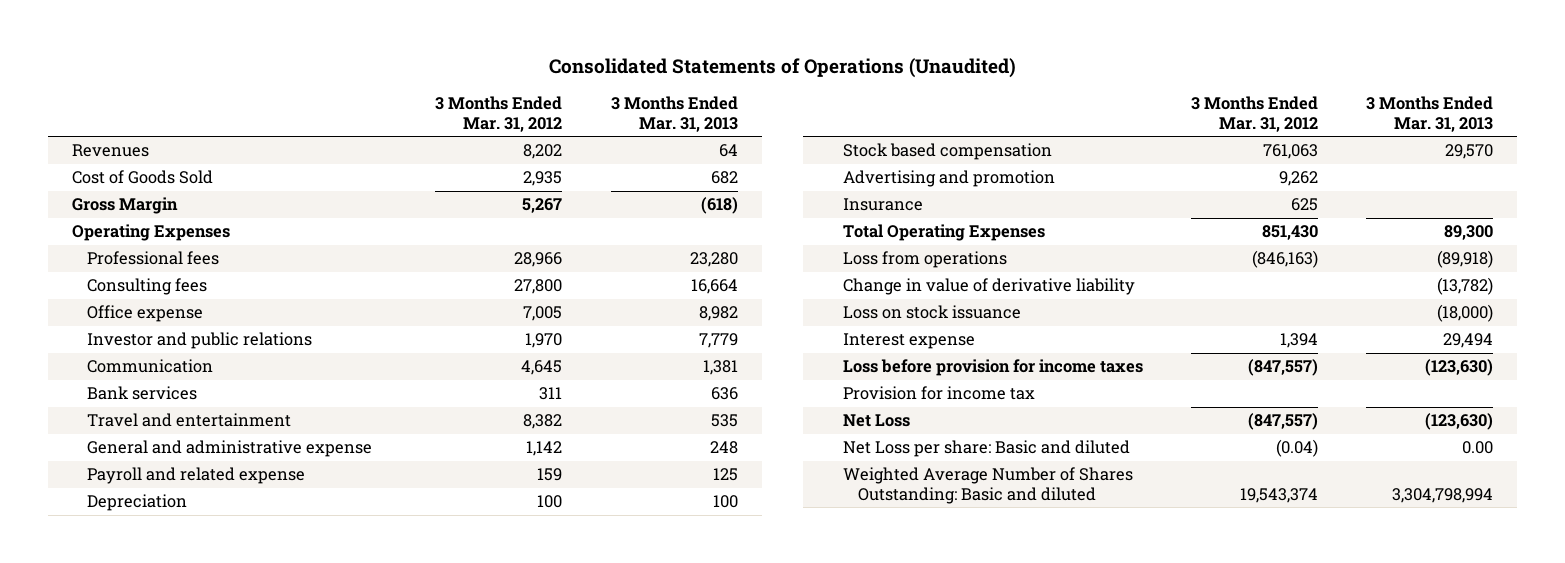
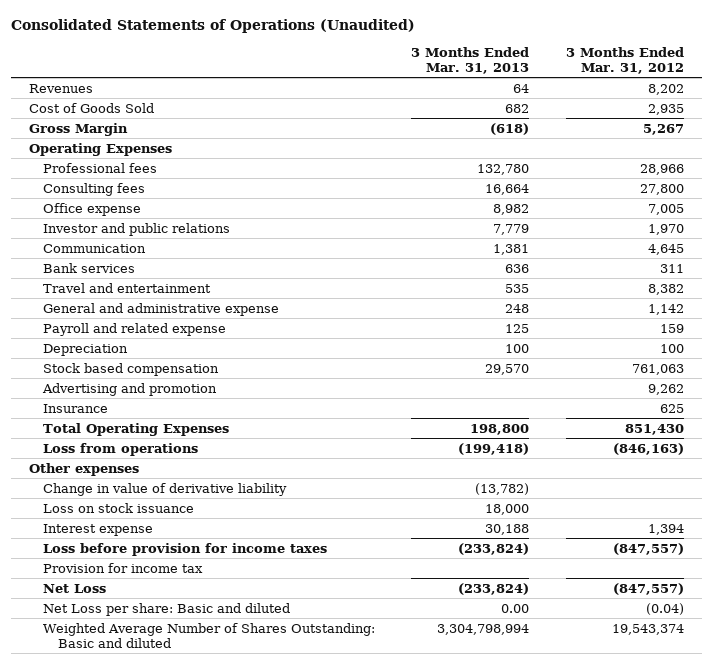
- | 3 Months Ended Mar. 31, 2012 | 3 Months Ended Mar. 31, 2013
+ | 3 Months Ended Mar. 31, 2013 | 3 Months Ended Mar. 31, 2012
- Professional fees | 28,966 | 23,280
+ Professional fees | 132,780 | 28,966
- Total Operating Expenses | 851,430 | 89,300
- Loss from operations | (846,163) | (89,918)
+ Total Operating Expenses | 198,800 | 851,430
+ Loss from operations | (199,418) | (846,163)
+ Other expenses
- Loss on stock issuance | | (18,000)
- Interest expense | 1,394 | 29,494
- Loss before provision for income taxes | (847,557) | (123,630)
+ Loss on stock issuance | 18,000 |
+ Interest expense | 30,188 | 1,394
+ Loss before provision for income taxes | (233,824) | (847,557)
- Net Loss | (847,557) | (123,630)
+ Net Loss | (233,824) | (847,557)

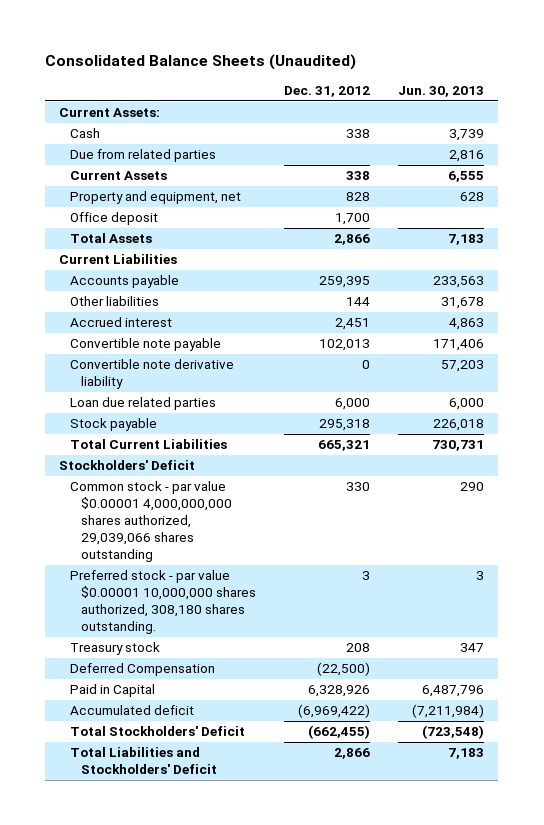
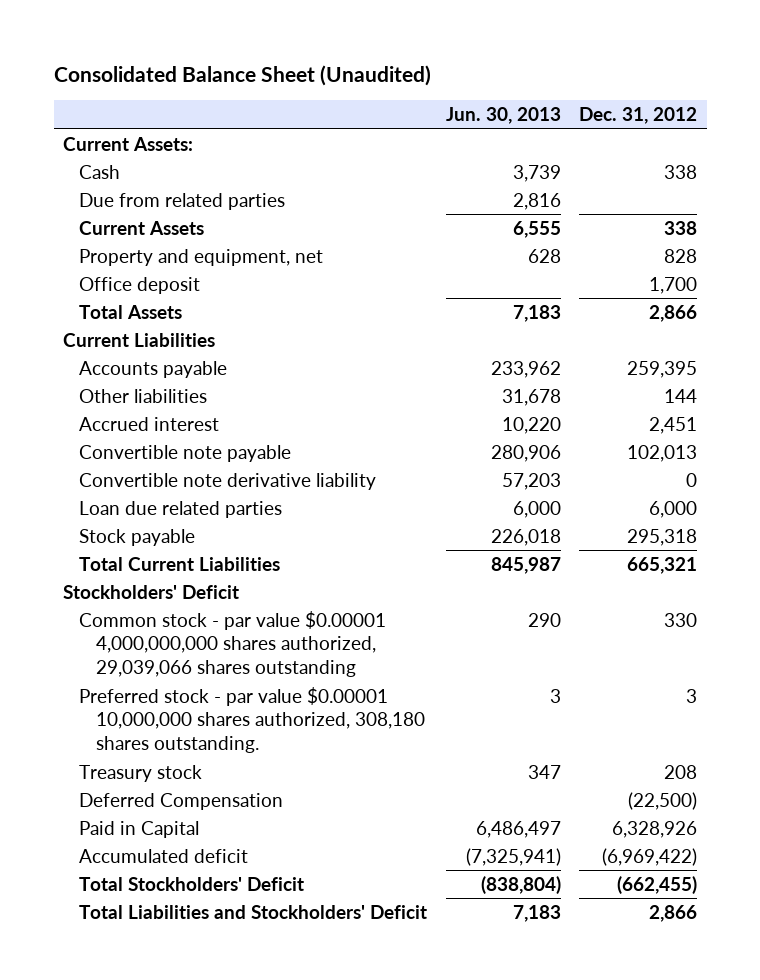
- Consolidated Balance Sheets (Unaudited)
+ Consolidated Balance Sheet (Unaudited)
- | Dec. 31, 2012 | Jun. 30, 2013
+ | Jun. 30, 2013 | Dec. 31, 2012
- Accounts payable | 259,395 | 233,563
+ Accounts payable | 233,962 | 259,395
- Accrued interest | 2,451 | 4,863
- Convertible note payable | 102,013 | 171,406
+ Accrued interest | 10,220 | 2,451
+ Convertible note payable | 280,906 | 102,013
- Total Current Liabilities | 665,321 | 730,731
+ Total Current Liabilities | 845,987 | 665,321
- Paid in Capital | 6,328,926 | 6,487,796
- Accumulated deficit | (6,969,422) | (7,211,984)
- Total Stockholders' Deficit | (662,455) | (723,548)
+ Paid in Capital | 6,486,497 | 6,328,926
+ Accumulated deficit | (7,325,941) | (6,969,422)
+ Total Stockholders' Deficit | (838,804) | (662,455)

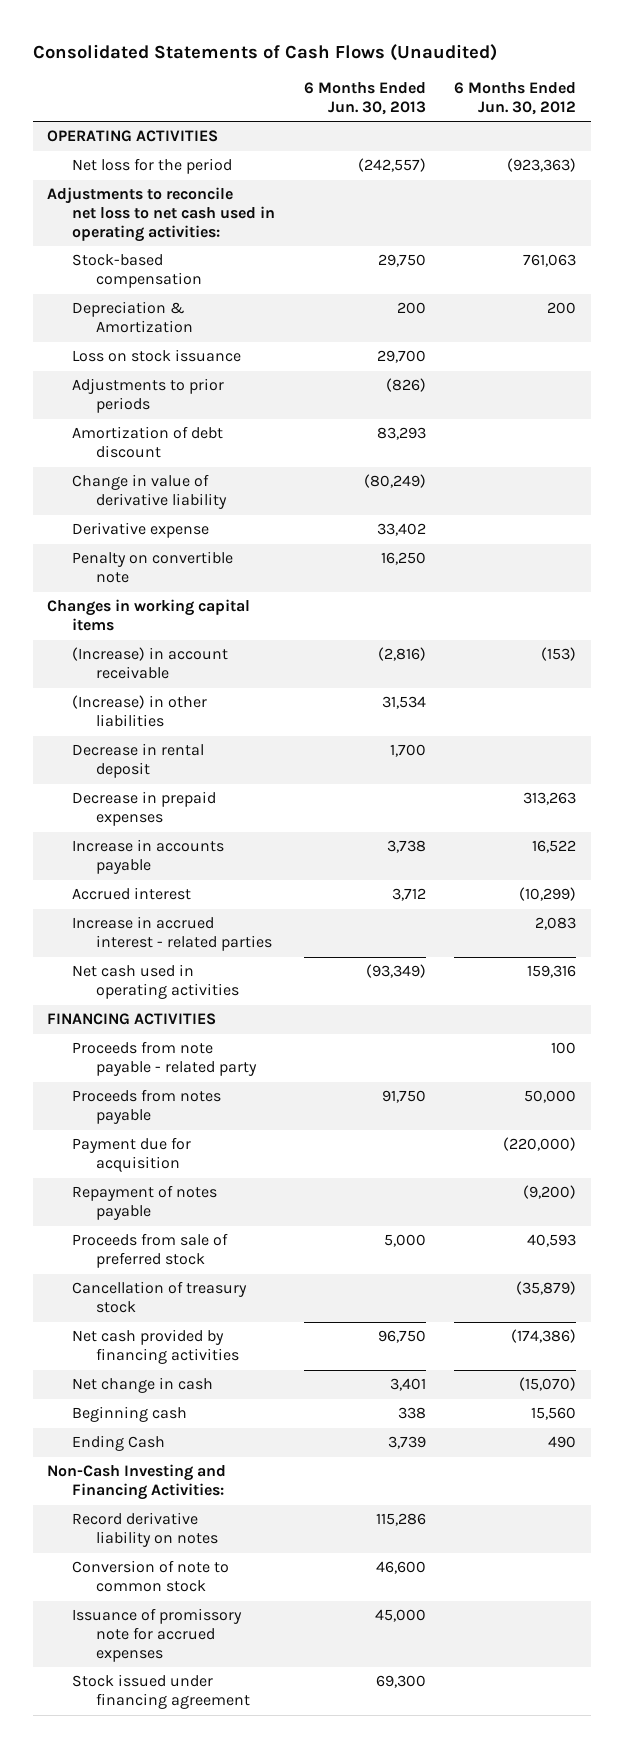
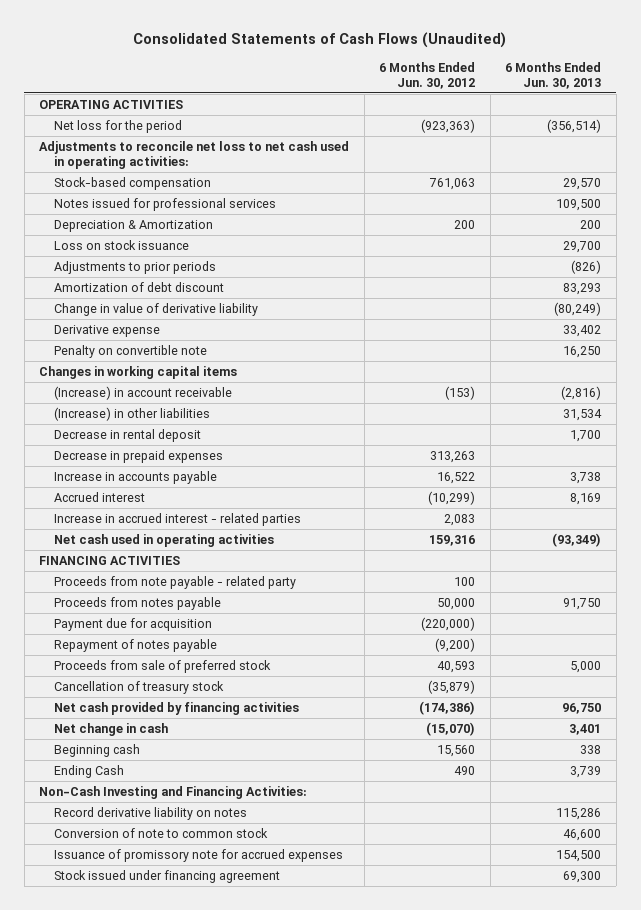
- | 6 Months Ended Jun. 30, 2013 | 6 Months Ended Jun. 30, 2012
+ | 6 Months Ended Jun. 30, 2012 | 6 Months Ended Jun. 30, 2013
- Net loss for the period | (242,557) | (923,363)
+ Net loss for the period | (923,363) | (356,514)
- Stock-based compensation | 29,750 | 761,063
+ Stock-based compensation | 761,063 | 29,570
+ Notes issued for professional services | | 109,500
- Accrued interest | 3,712 | (10,299)
+ Accrued interest | (10,299) | 8,169
- Issuance of promissory note for accrued expenses | 45,000 |
+ Issuance of promissory note for accrued expenses | | 154,500

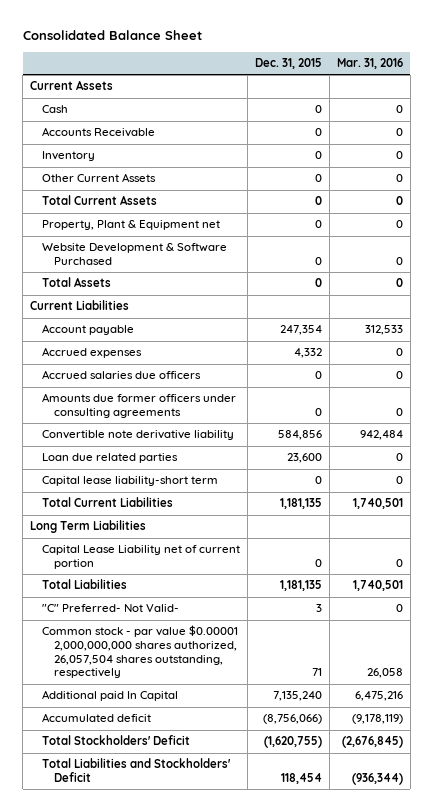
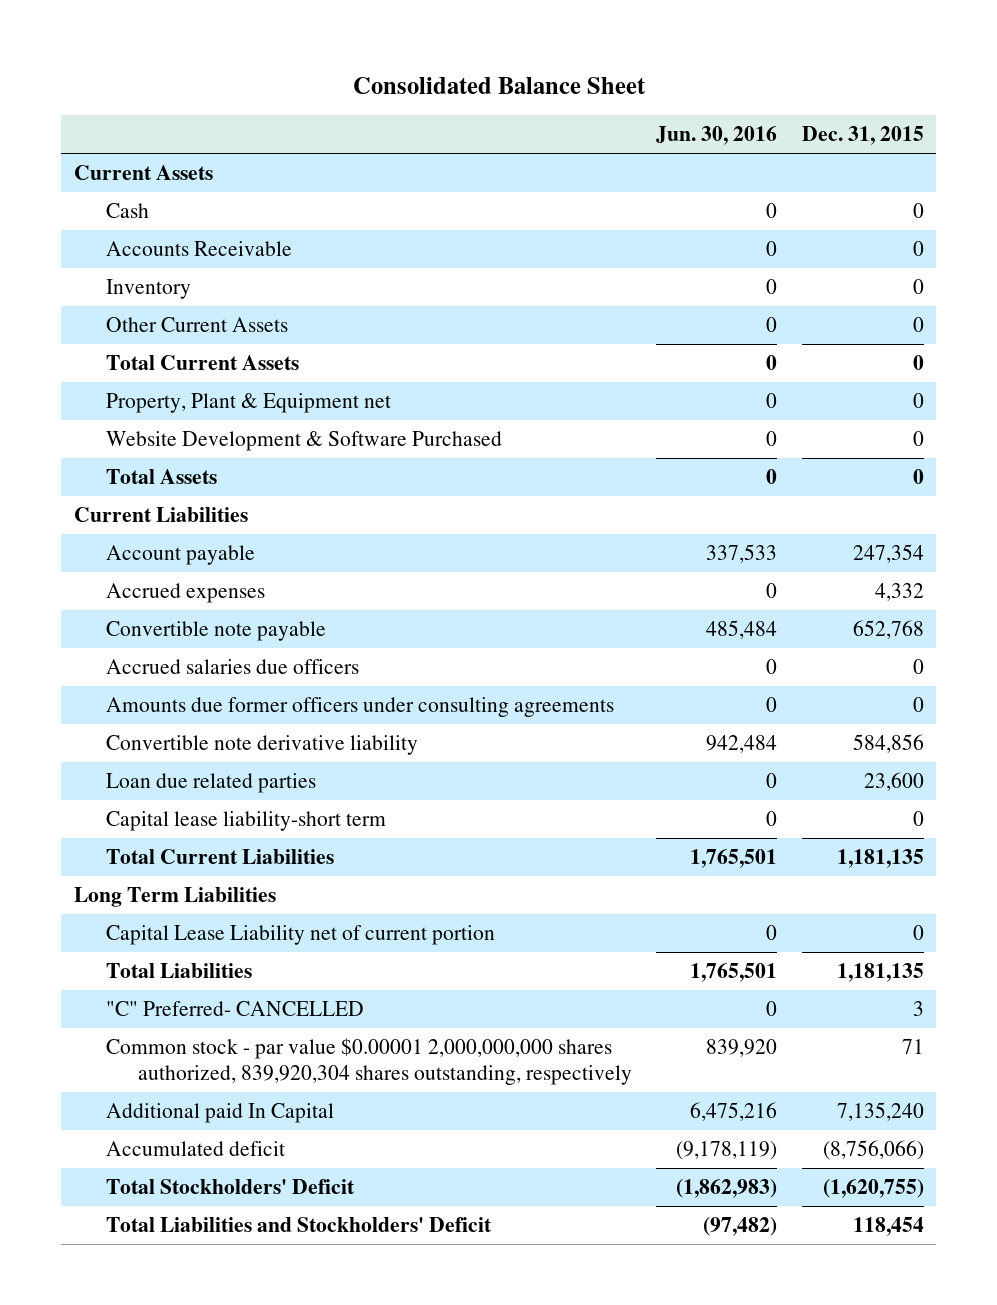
- | Dec. 31, 2015 | Mar. 31, 2016
+ | Jun. 30, 2016 | Dec. 31, 2015
+ Convertible note payable | 485,484 | 652,768
- "C" Preferred- Not Valid- | 3 | 0
- Common stock - par value $0.00001 2,000,000,000 shares authorized, 26,057,504 shares outstanding, respectively | 71 | 26,058
+ "C" Preferred- CANCELLED | 0 | 3
+ Common stock - par value $0.00001 2,000,000,000 shares authorized, 839,920,304 shares outstanding, respectively | 839,920 | 71

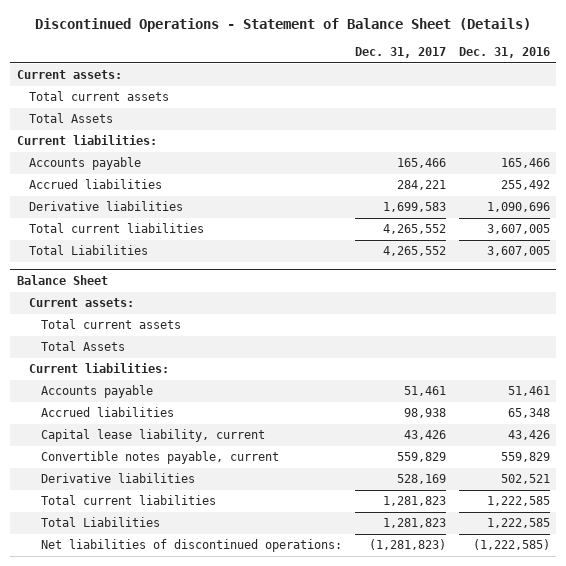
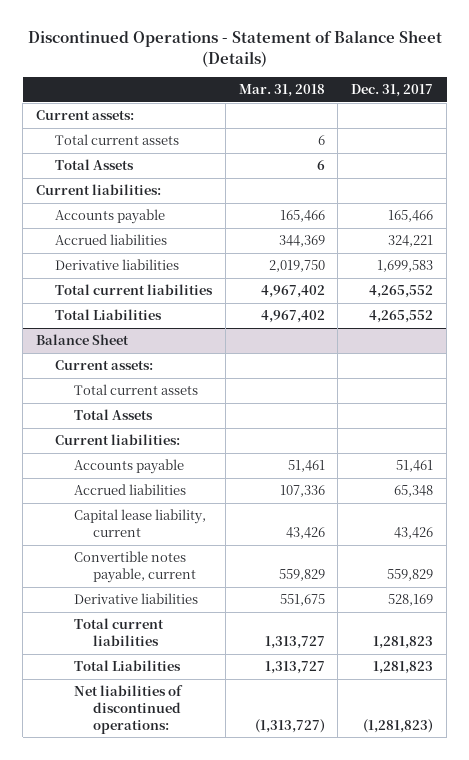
- | Dec. 31, 2017 | Dec. 31, 2016
+ | Mar. 31, 2018 | Dec. 31, 2017
- Accrued liabilities | 284,221 | 255,492
+ Accrued liabilities | 344,369 | 324,221
@ Balance Sheet
- Accrued liabilities | 98,938 | 65,348
+ Accrued liabilities | 107,336 | 65,348

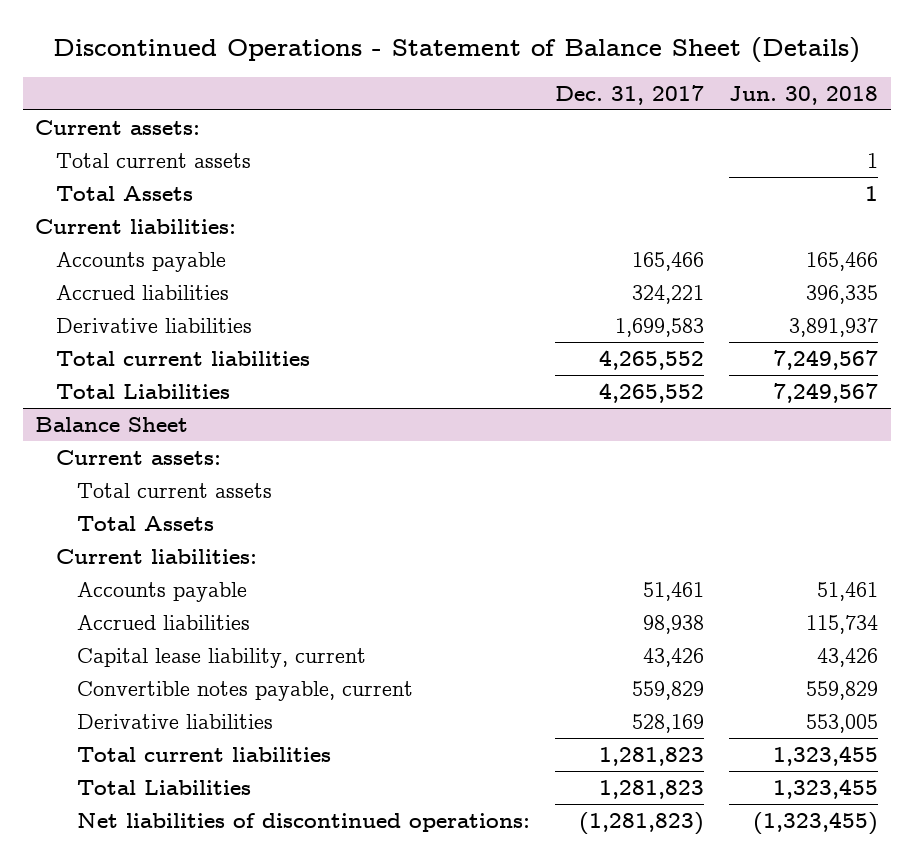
- | Mar. 31, 2018 | Dec. 31, 2017
+ | Dec. 31, 2017 | Jun. 30, 2018
@ Balance Sheet
- Accrued liabilities | 107,336 | 65,348
+ Accrued liabilities | 98,938 | 115,734

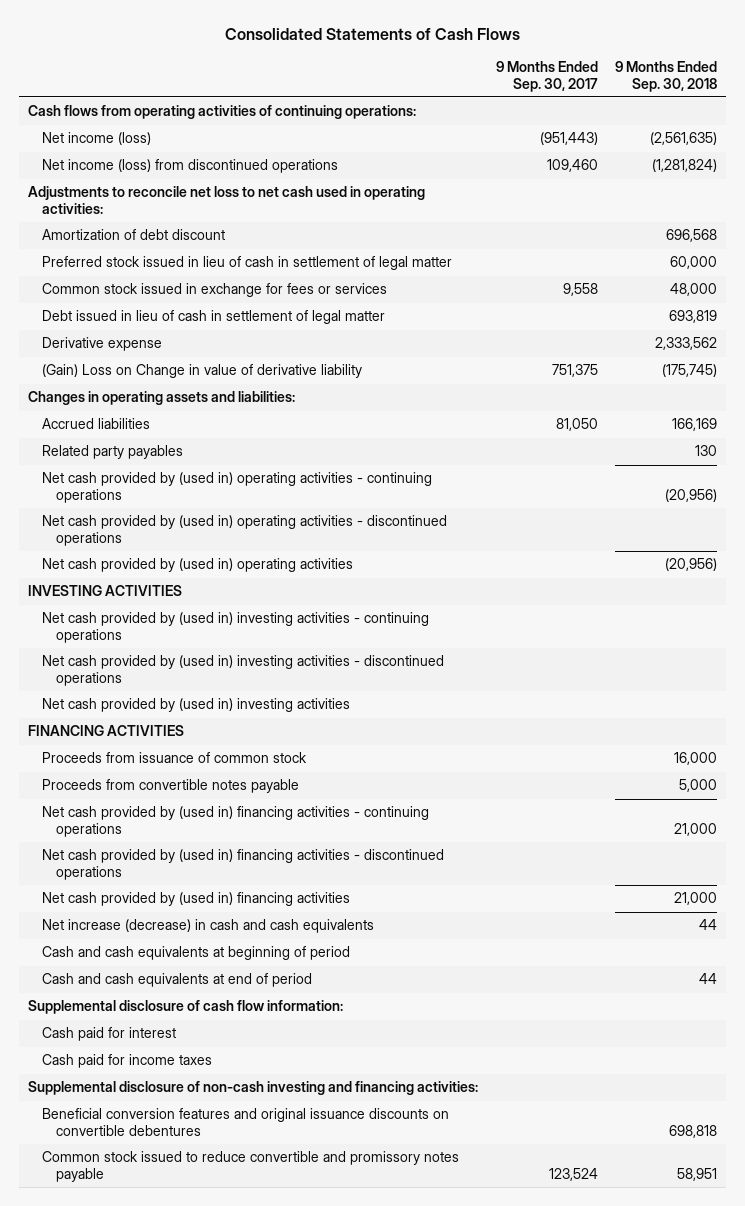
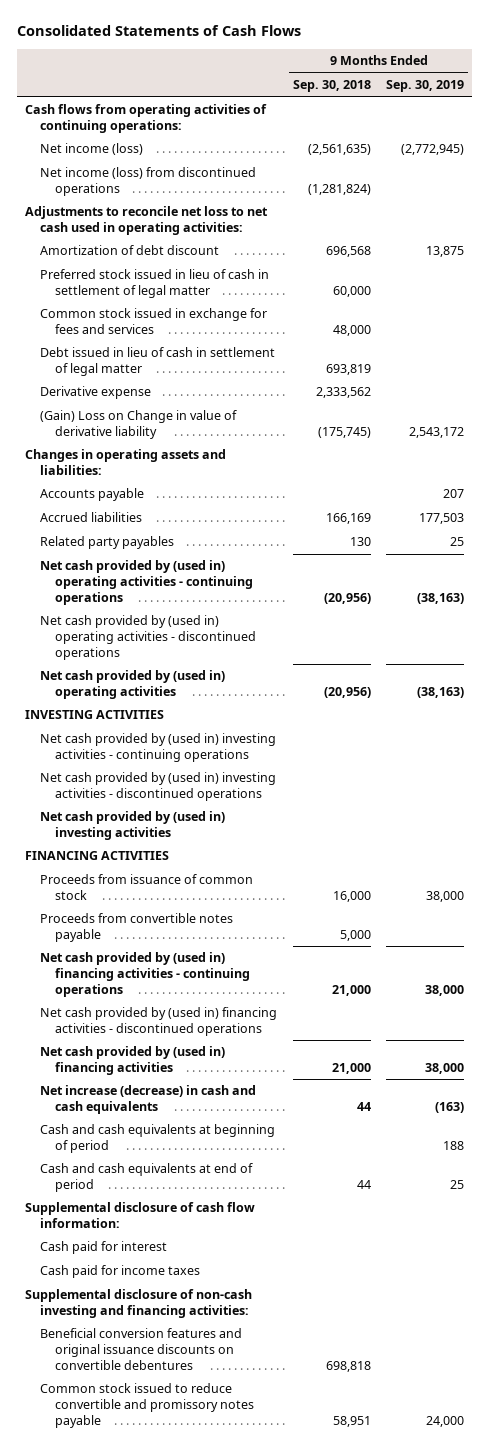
- | 9 Months Ended Sep. 30, 2017 | 9 Months Ended Sep. 30, 2018
+ | 9 Months Ended Sep. 30, 2018 | 9 Months Ended Sep. 30, 2019
- Common stock issued in exchange for fees or services | 9,558 | 48,000
+ Common stock issued in exchange for fees and services | 48,000 |
+ Accounts payable | | 207

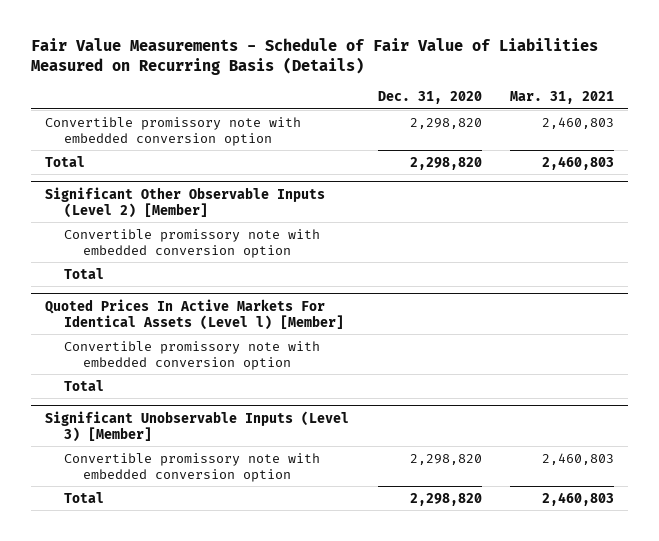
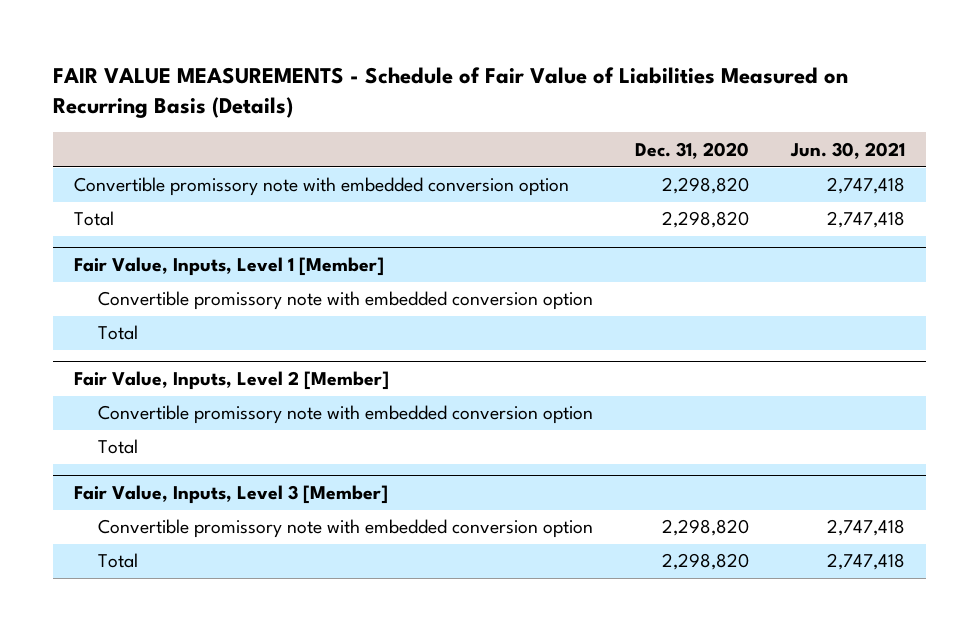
- Fair Value Measurements - Schedule of Fair Value of Liabilities Measured on Recurring Basis (Details)
+ FAIR VALUE MEASUREMENTS - Schedule of Fair Value of Liabilities Measured on Recurring Basis (Details)
- | Dec. 31, 2020 | Mar. 31, 2021
+ | Dec. 31, 2020 | Jun. 30, 2021
- Significant Other Observable Inputs (Level 2) [Member]
+ Fair Value, Inputs, Level 1 [Member]
- Quoted Prices In Active Markets For Identical Assets (Level l) [Member]
+ Fair Value, Inputs, Level 2 [Member]
- Significant Unobservable Inputs (Level 3) [Member]
+ Fair Value, Inputs, Level 3 [Member]

